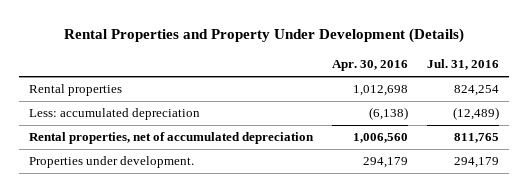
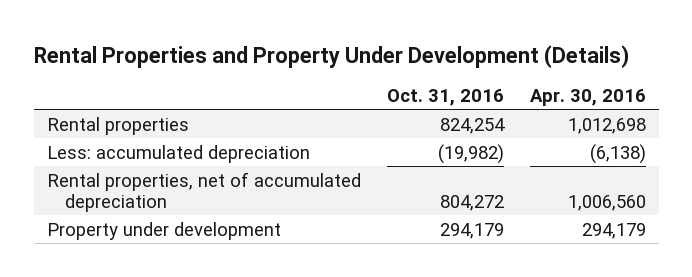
- | Apr. 30, 2016 | Jul. 31, 2016
+ | Oct. 31, 2016 | Apr. 30, 2016
- Properties under development. | 294,179 | 294,179
+ Property under development | 294,179 | 294,179

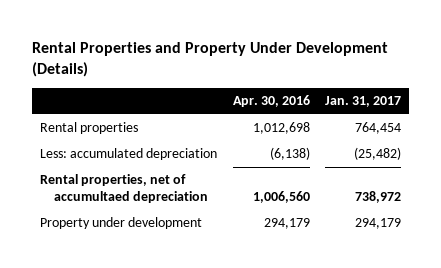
- | Oct. 31, 2016 | Apr. 30, 2016
+ | Apr. 30, 2016 | Jan. 31, 2017
- Rental properties, net of accumulated depreciation | 804,272 | 1,006,560
+ Rental properties, net of accumultaed depreciation | 1,006,560 | 738,972

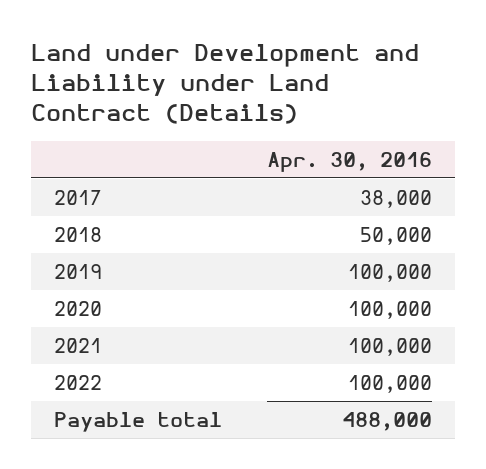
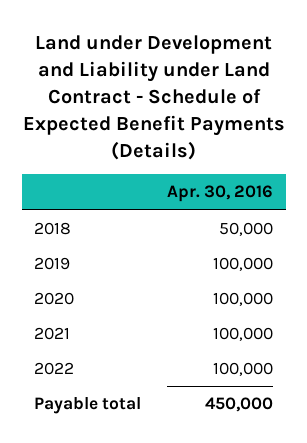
- Land under Development and Liability under Land Contract (Details)
+ Land under Development and Liability under Land Contract - Schedule of Expected Benefit Payments (Details)
- 2017 | 38,000
- Payable total | 488,000
+ Payable total | 450,000

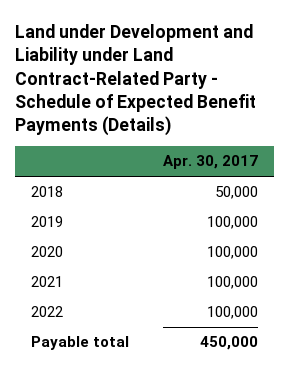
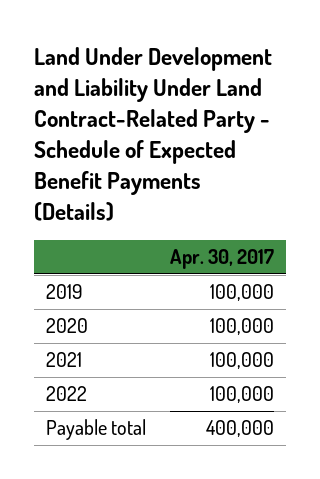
- Land under Development and Liability under Land Contract-Related Party - Schedule of Expected Benefit Payments (Details)
+ Land Under Development and Liability Under Land Contract-Related Party - Schedule of Expected Benefit Payments (Details)
- 2018 | 50,000
- Payable total | 450,000
+ Payable total | 400,000

